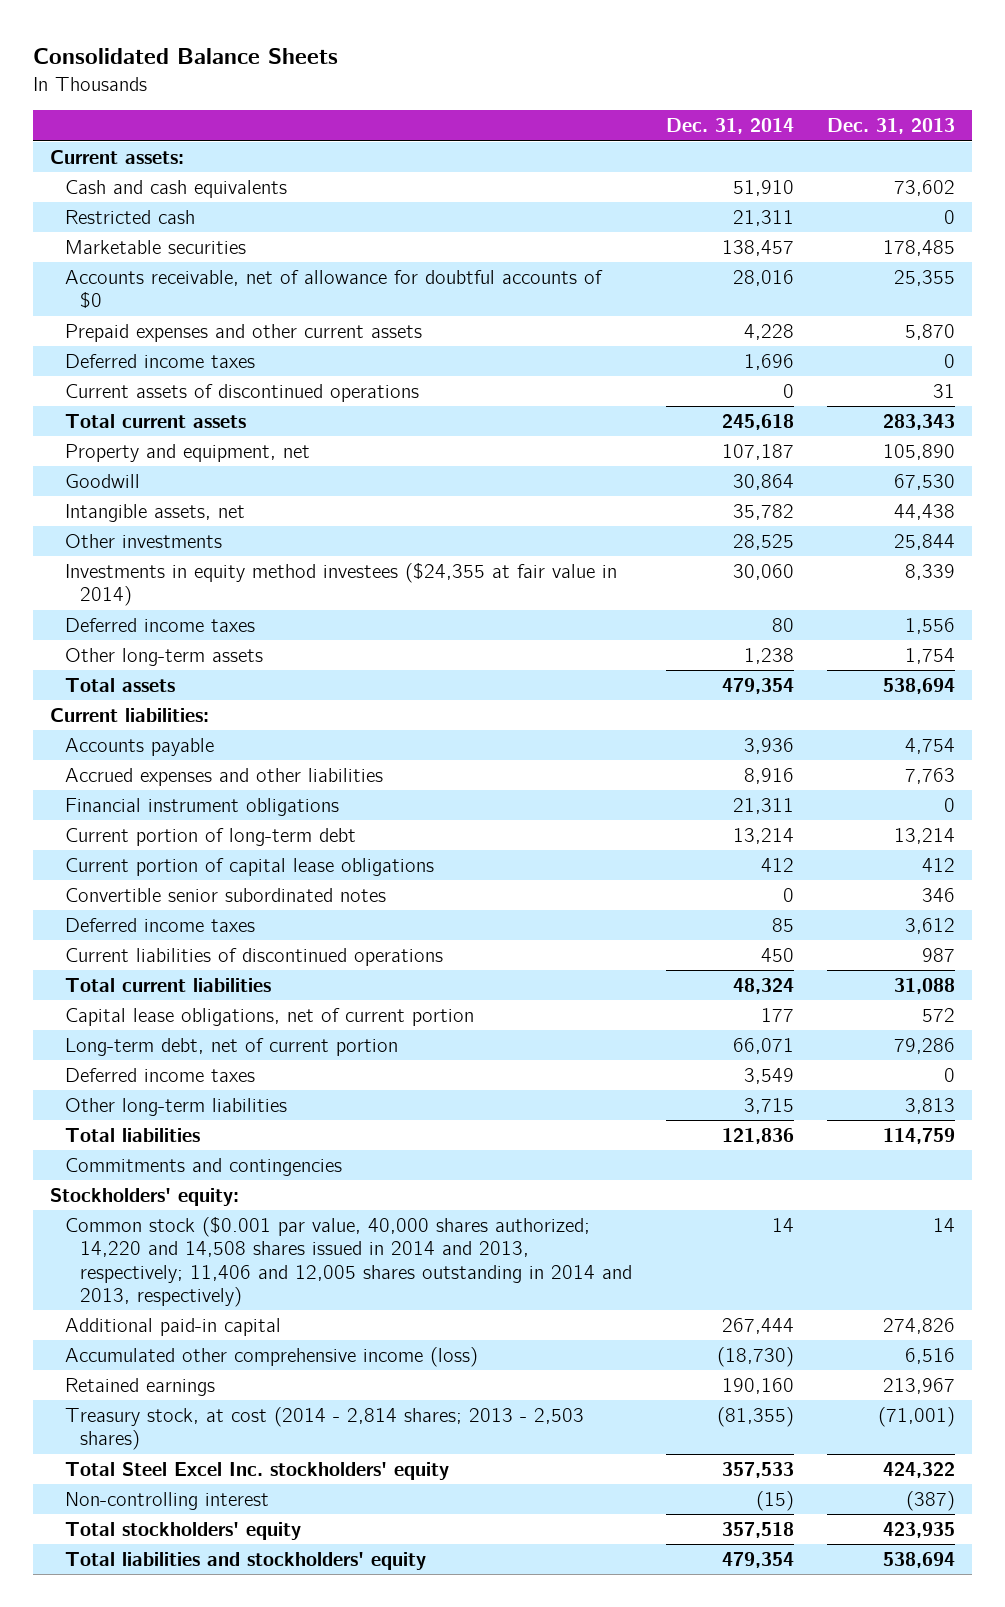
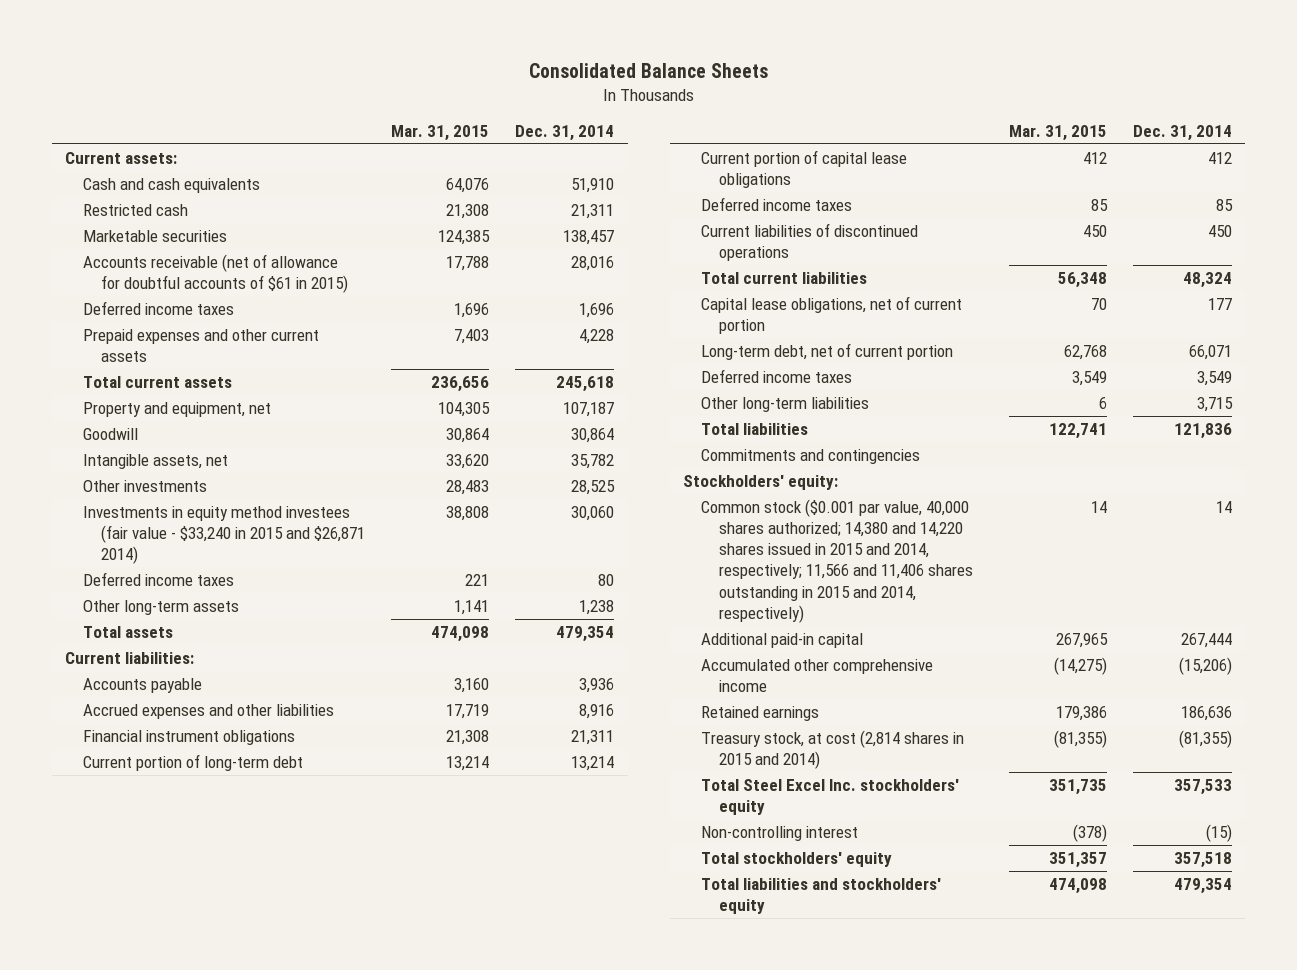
- | Dec. 31, 2014 | Dec. 31, 2013
+ | Mar. 31, 2015 | Dec. 31, 2014
- Accounts receivable, net of allowance for doubtful accounts of $0 | 28,016 | 25,355
+ Accounts receivable (net of allowance for doubtful accounts of $61 in 2015) | 17,788 | 28,016
- Current assets of discontinued operations | 0 | 31
moved down: Prepaid expenses and other current assets | 7,403 | 4,228
- Investments in equity method investees ($24,355 at fair value in 2014) | 30,060 | 8,339
+ Investments in equity method investees (fair value - $33,240 in 2015 and $26,871 2014) | 38,808 | 30,060
- Convertible senior subordinated notes | 0 | 346
- Common stock ($0.001 par value, 40,000 shares authorized; 14,220 and 14,508 shares issued in 2014 and 2013, respectively; 11,406 and 12,005 shares outstanding in 2014 and 2013, respectively) | 14 | 14
+ Common stock ($0.001 par value, 40,000 shares authorized; 14,380 and 14,220 shares issued in 2015 and 2014, respectively; 11,566 and 11,406 shares outstanding in 2015 and 2014, respectively) | 14 | 14
- Accumulated other comprehensive income (loss) | (18,730) | 6,516
- Retained earnings | 190,160 | 213,967
- Treasury stock, at cost (2014 - 2,814 shares; 2013 - 2,503 shares) | (81,355) | (71,001)
+ Accumulated other comprehensive income | (14,275) | (15,206)
+ Retained earnings | 179,386 | 186,636
+ Treasury stock, at cost (2,814 shares in 2015 and 2014) | (81,355) | (81,355)

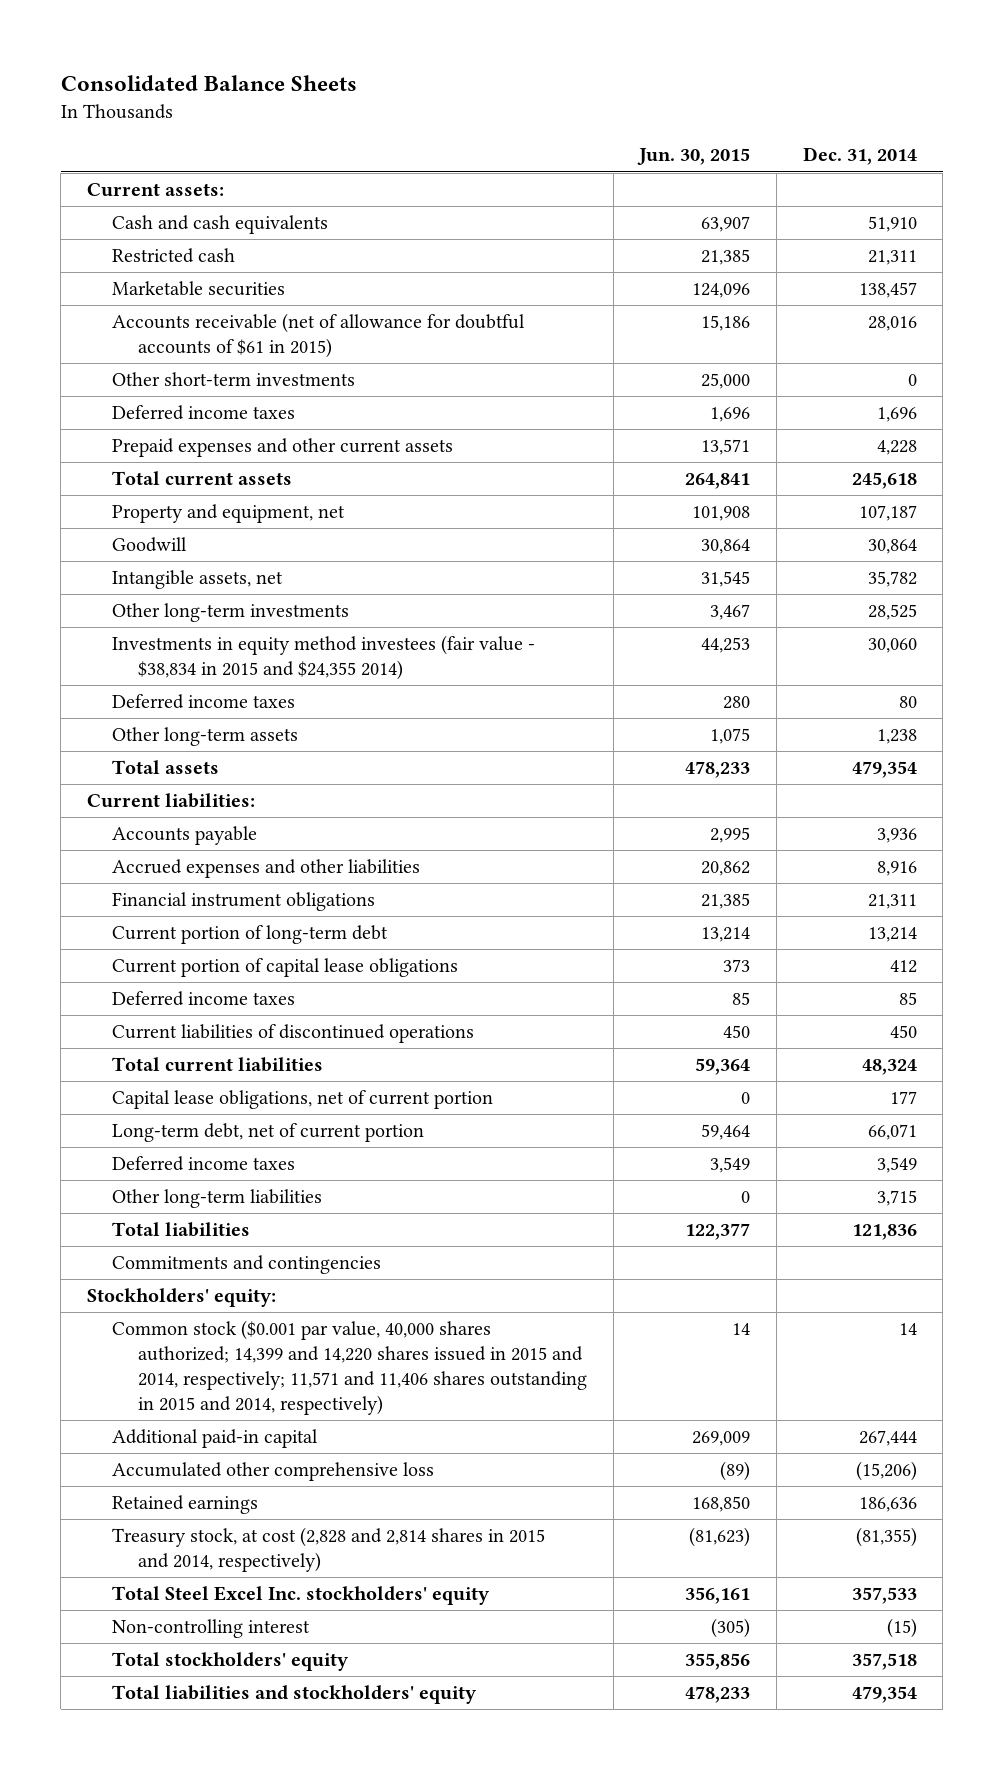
- | Mar. 31, 2015 | Dec. 31, 2014
+ | Jun. 30, 2015 | Dec. 31, 2014
+ Other short-term investments | 25,000 | 0
- Other investments | 28,483 | 28,525
- Investments in equity method investees (fair value - $33,240 in 2015 and $26,871 2014) | 38,808 | 30,060
+ Other long-term investments | 3,467 | 28,525
+ Investments in equity method investees (fair value - $38,834 in 2015 and $24,355 2014) | 44,253 | 30,060
- Common stock ($0.001 par value, 40,000 shares authorized; 14,380 and 14,220 shares issued in 2015 and 2014, respectively; 11,566 and 11,406 shares outstanding in 2015 and 2014, respectively) | 14 | 14
+ Common stock ($0.001 par value, 40,000 shares authorized; 14,399 and 14,220 shares issued in 2015 and 2014, respectively; 11,571 and 11,406 shares outstanding in 2015 and 2014, respectively) | 14 | 14
- Accumulated other comprehensive income | (14,275) | (15,206)
+ Accumulated other comprehensive loss | (89) | (15,206)
- Treasury stock, at cost (2,814 shares in 2015 and 2014) | (81,355) | (81,355)
+ Treasury stock, at cost (2,828 and 2,814 shares in 2015 and 2014, respectively) | (81,623) | (81,355)

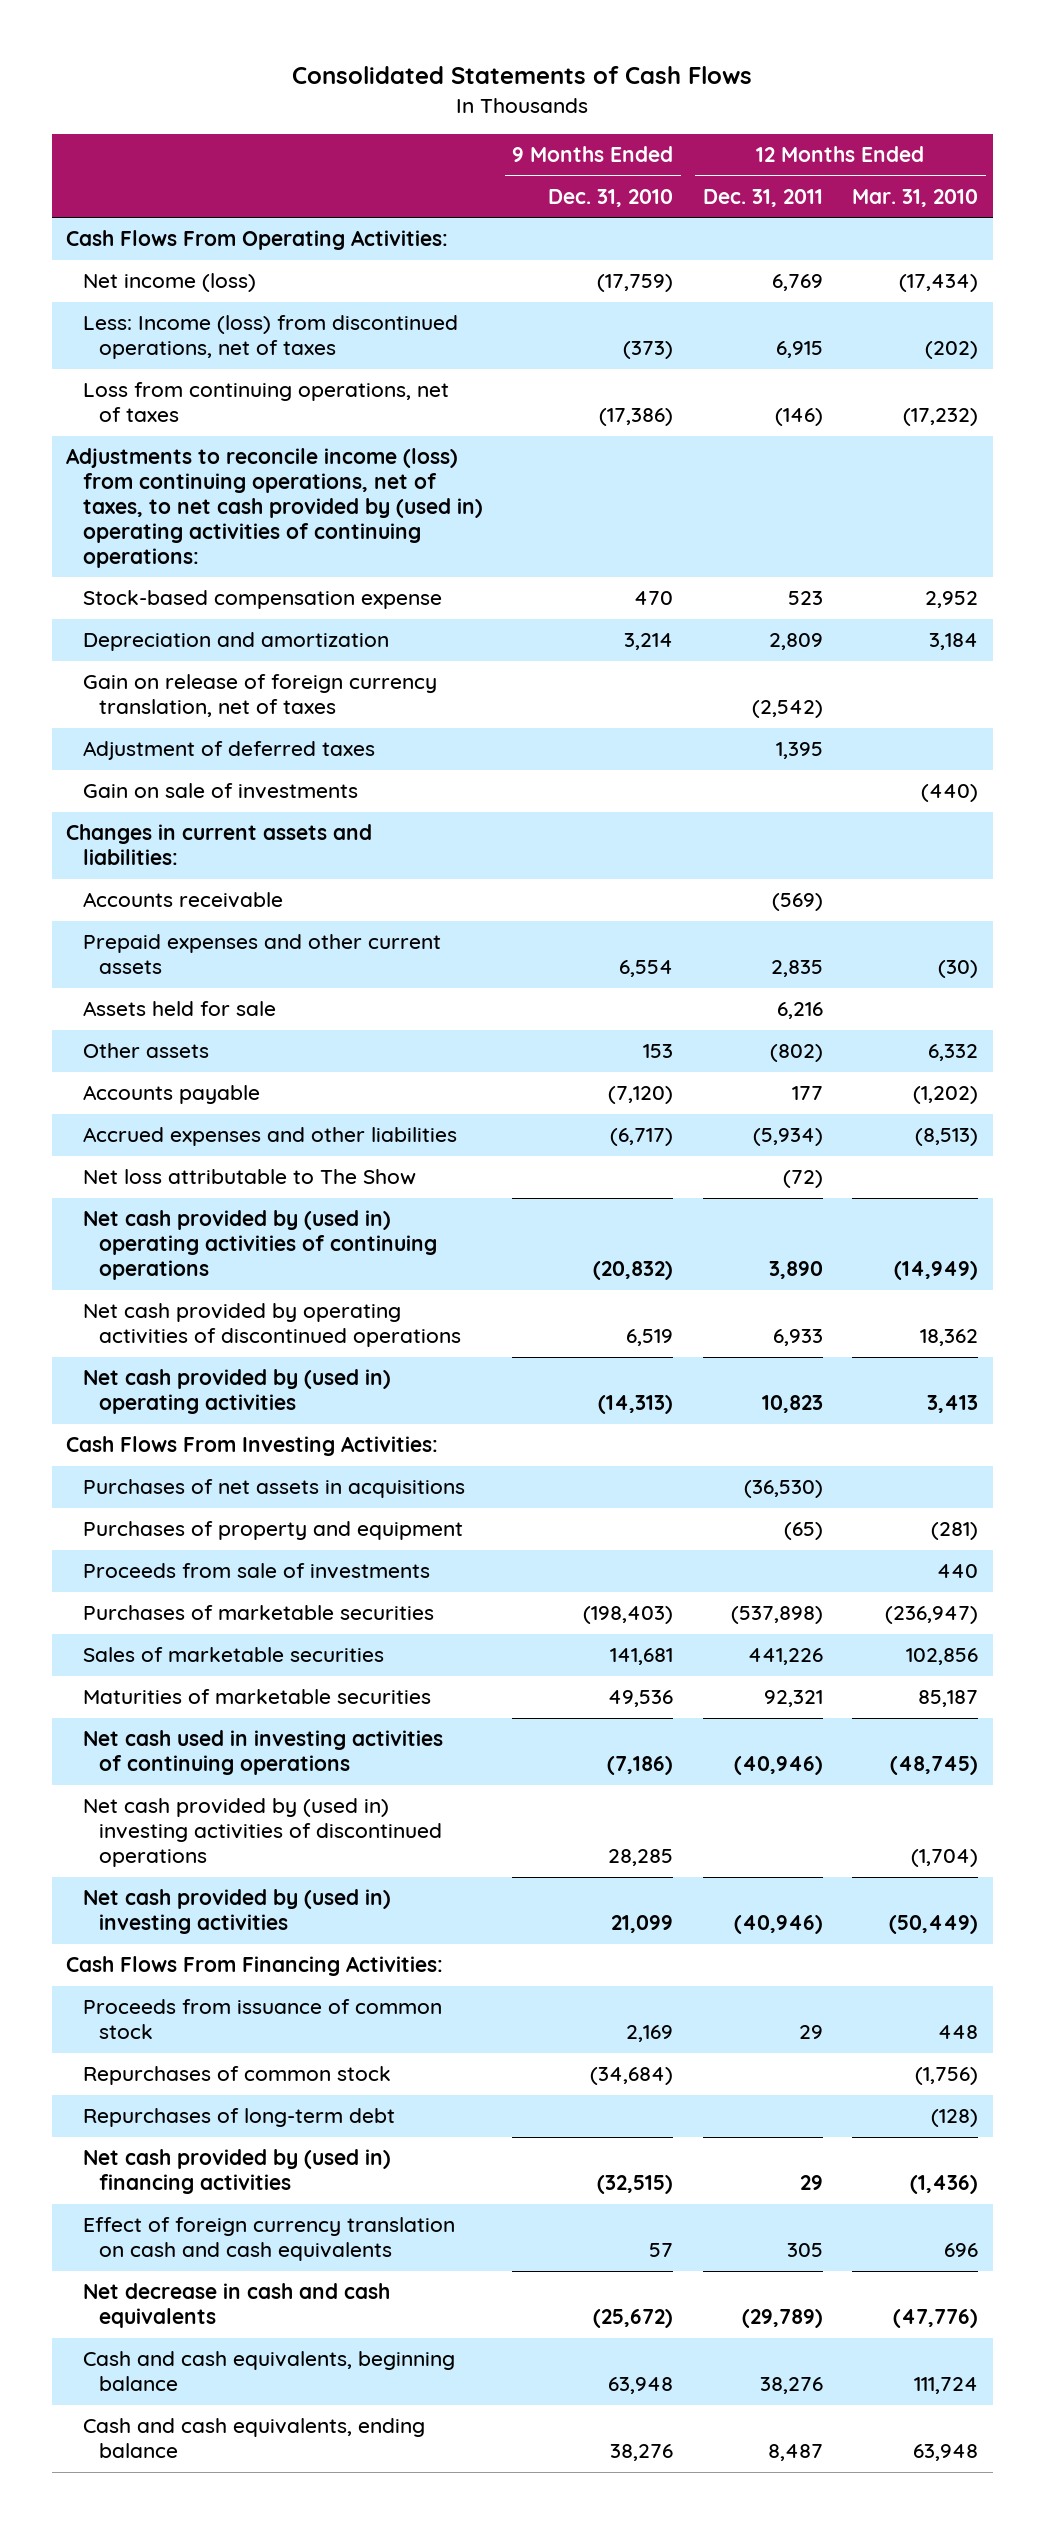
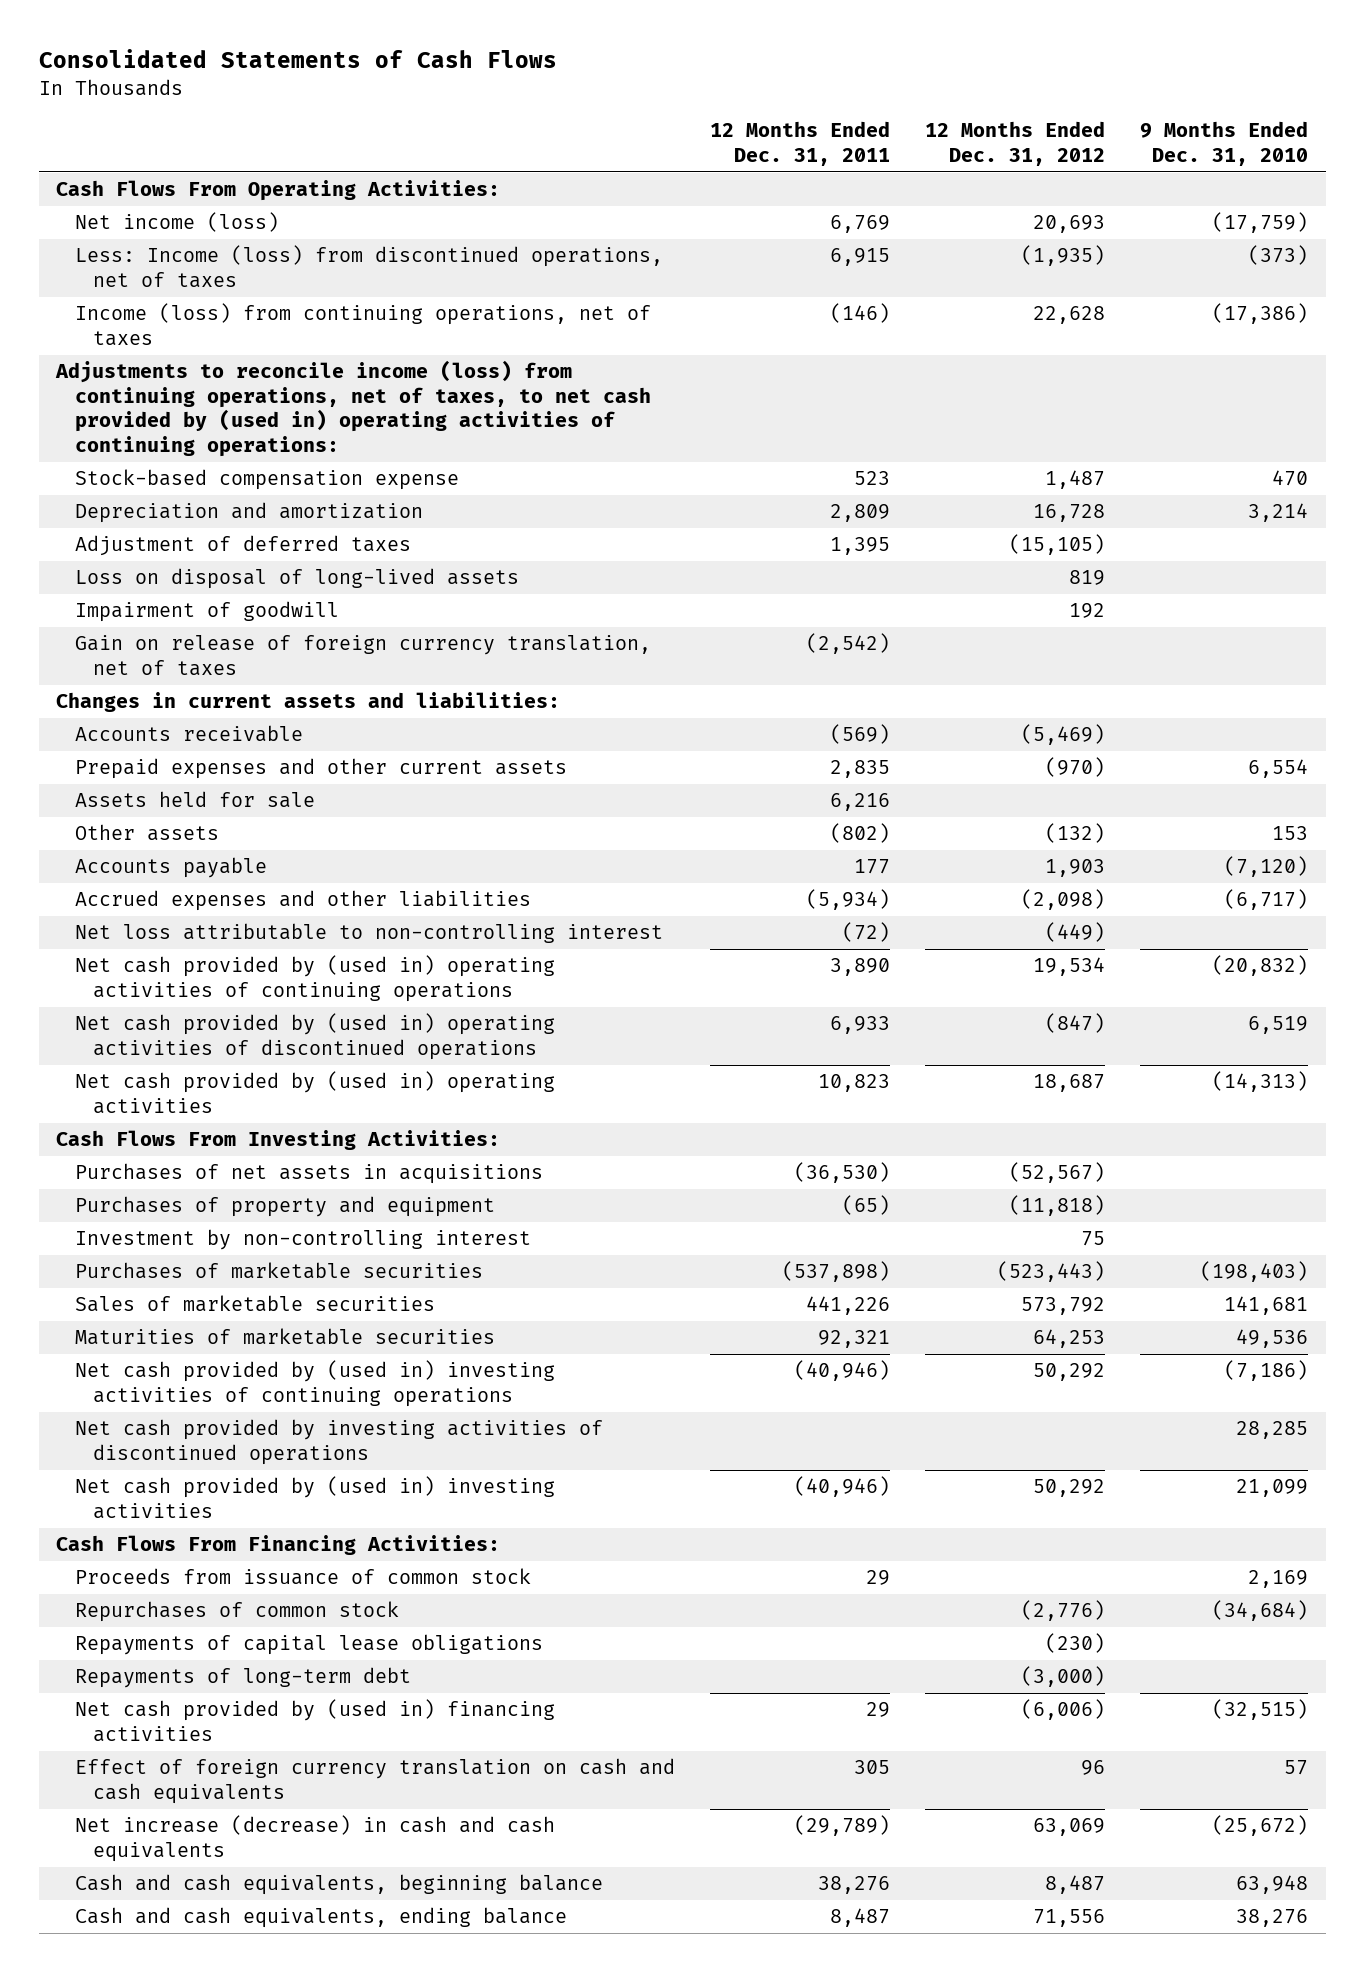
- | 9 Months Ended Dec. 31, 2010 | 12 Months Ended Dec. 31, 2011 | 12 Months Ended Mar. 31, 2010
+ | 12 Months Ended Dec. 31, 2011 | 12 Months Ended Dec. 31, 2012 | 9 Months Ended Dec. 31, 2010
- Loss from continuing operations, net of taxes | (17,386) | (146) | (17,232)
+ Income (loss) from continuing operations, net of taxes | (146) | 22,628 | (17,386)
- Gain on sale of investments | | | (440)
+ Loss on disposal of long-lived assets | | 819 |
+ Impairment of goodwill | | 192 |
moved down: Gain on release of foreign currency translation, net of taxes | (2,542) | |
- Net loss attributable to The Show | | (72) |
+ Net loss attributable to non-controlling interest | (72) | (449) |
- Net cash provided by operating activities of discontinued operations | 6,519 | 6,933 | 18,362
+ Net cash provided by (used in) operating activities of discontinued operations | 6,933 | (847) | 6,519
- Proceeds from sale of investments | | | 440
+ Investment by non-controlling interest | | 75 |
- Net cash used in investing activities of continuing operations | (7,186) | (40,946) | (48,745)
- Net cash provided by (used in) investing activities of discontinued operations | 28,285 | | (1,704)
+ Net cash provided by (used in) investing activities of continuing operations | (40,946) | 50,292 | (7,186)
+ Net cash provided by investing activities of discontinued operations | | | 28,285
- Repurchases of long-term debt | | | (128)
+ Repayments of capital lease obligations | | (230) |
+ Repayments of long-term debt | | (3,000) |
- Net decrease in cash and cash equivalents | (25,672) | (29,789) | (47,776)
+ Net increase (decrease) in cash and cash equivalents | (29,789) | 63,069 | (25,672)

